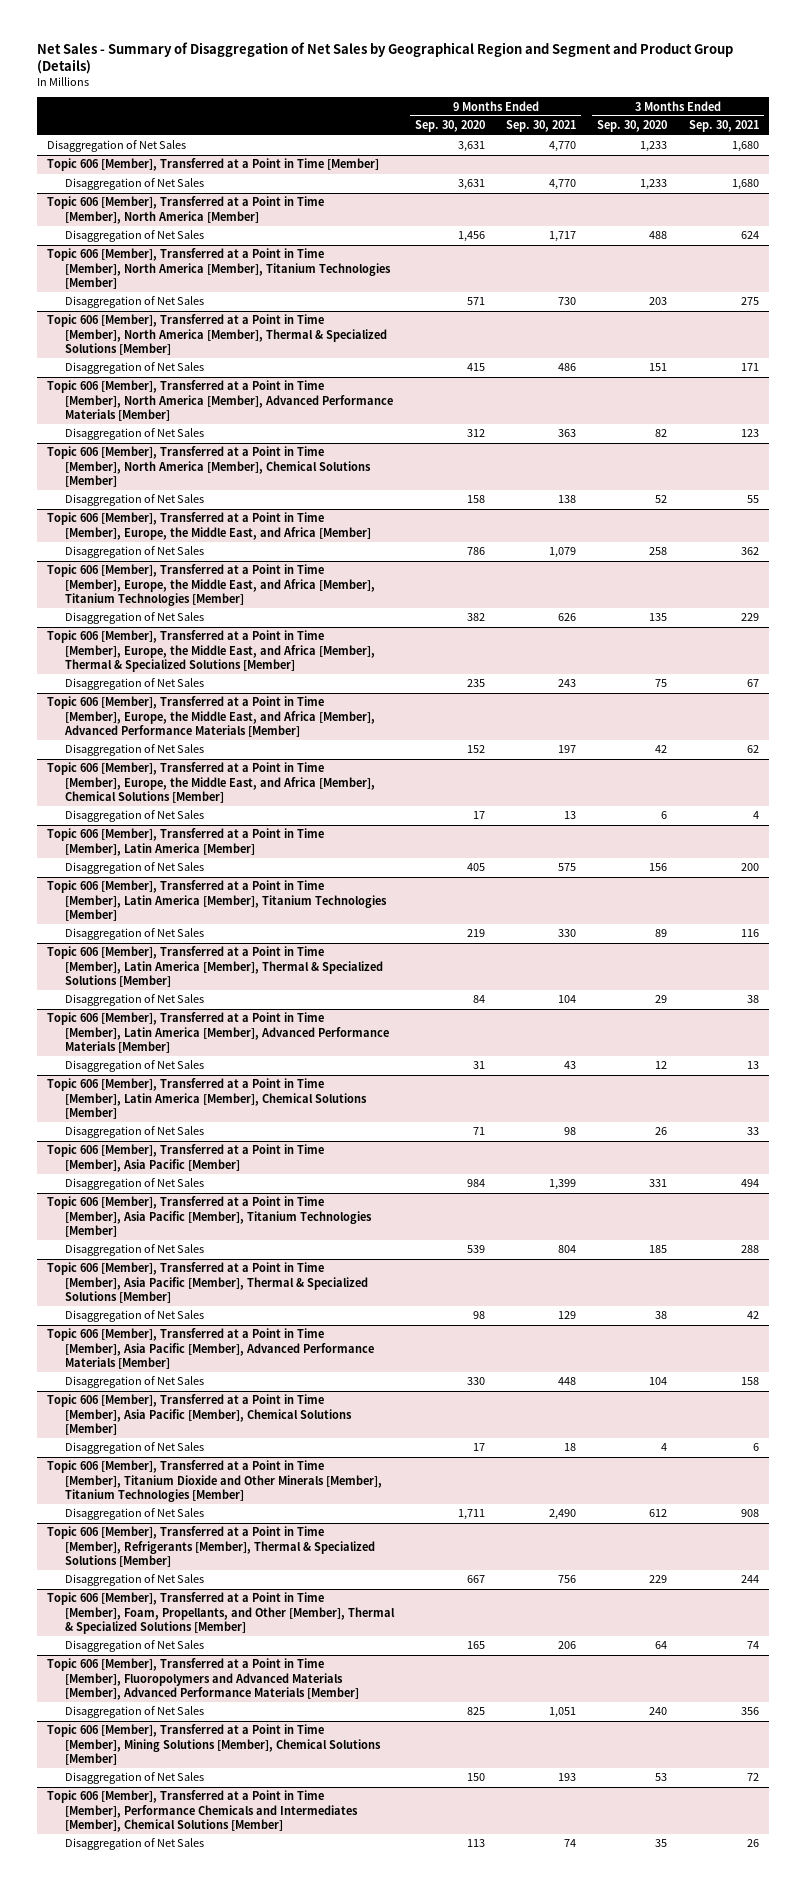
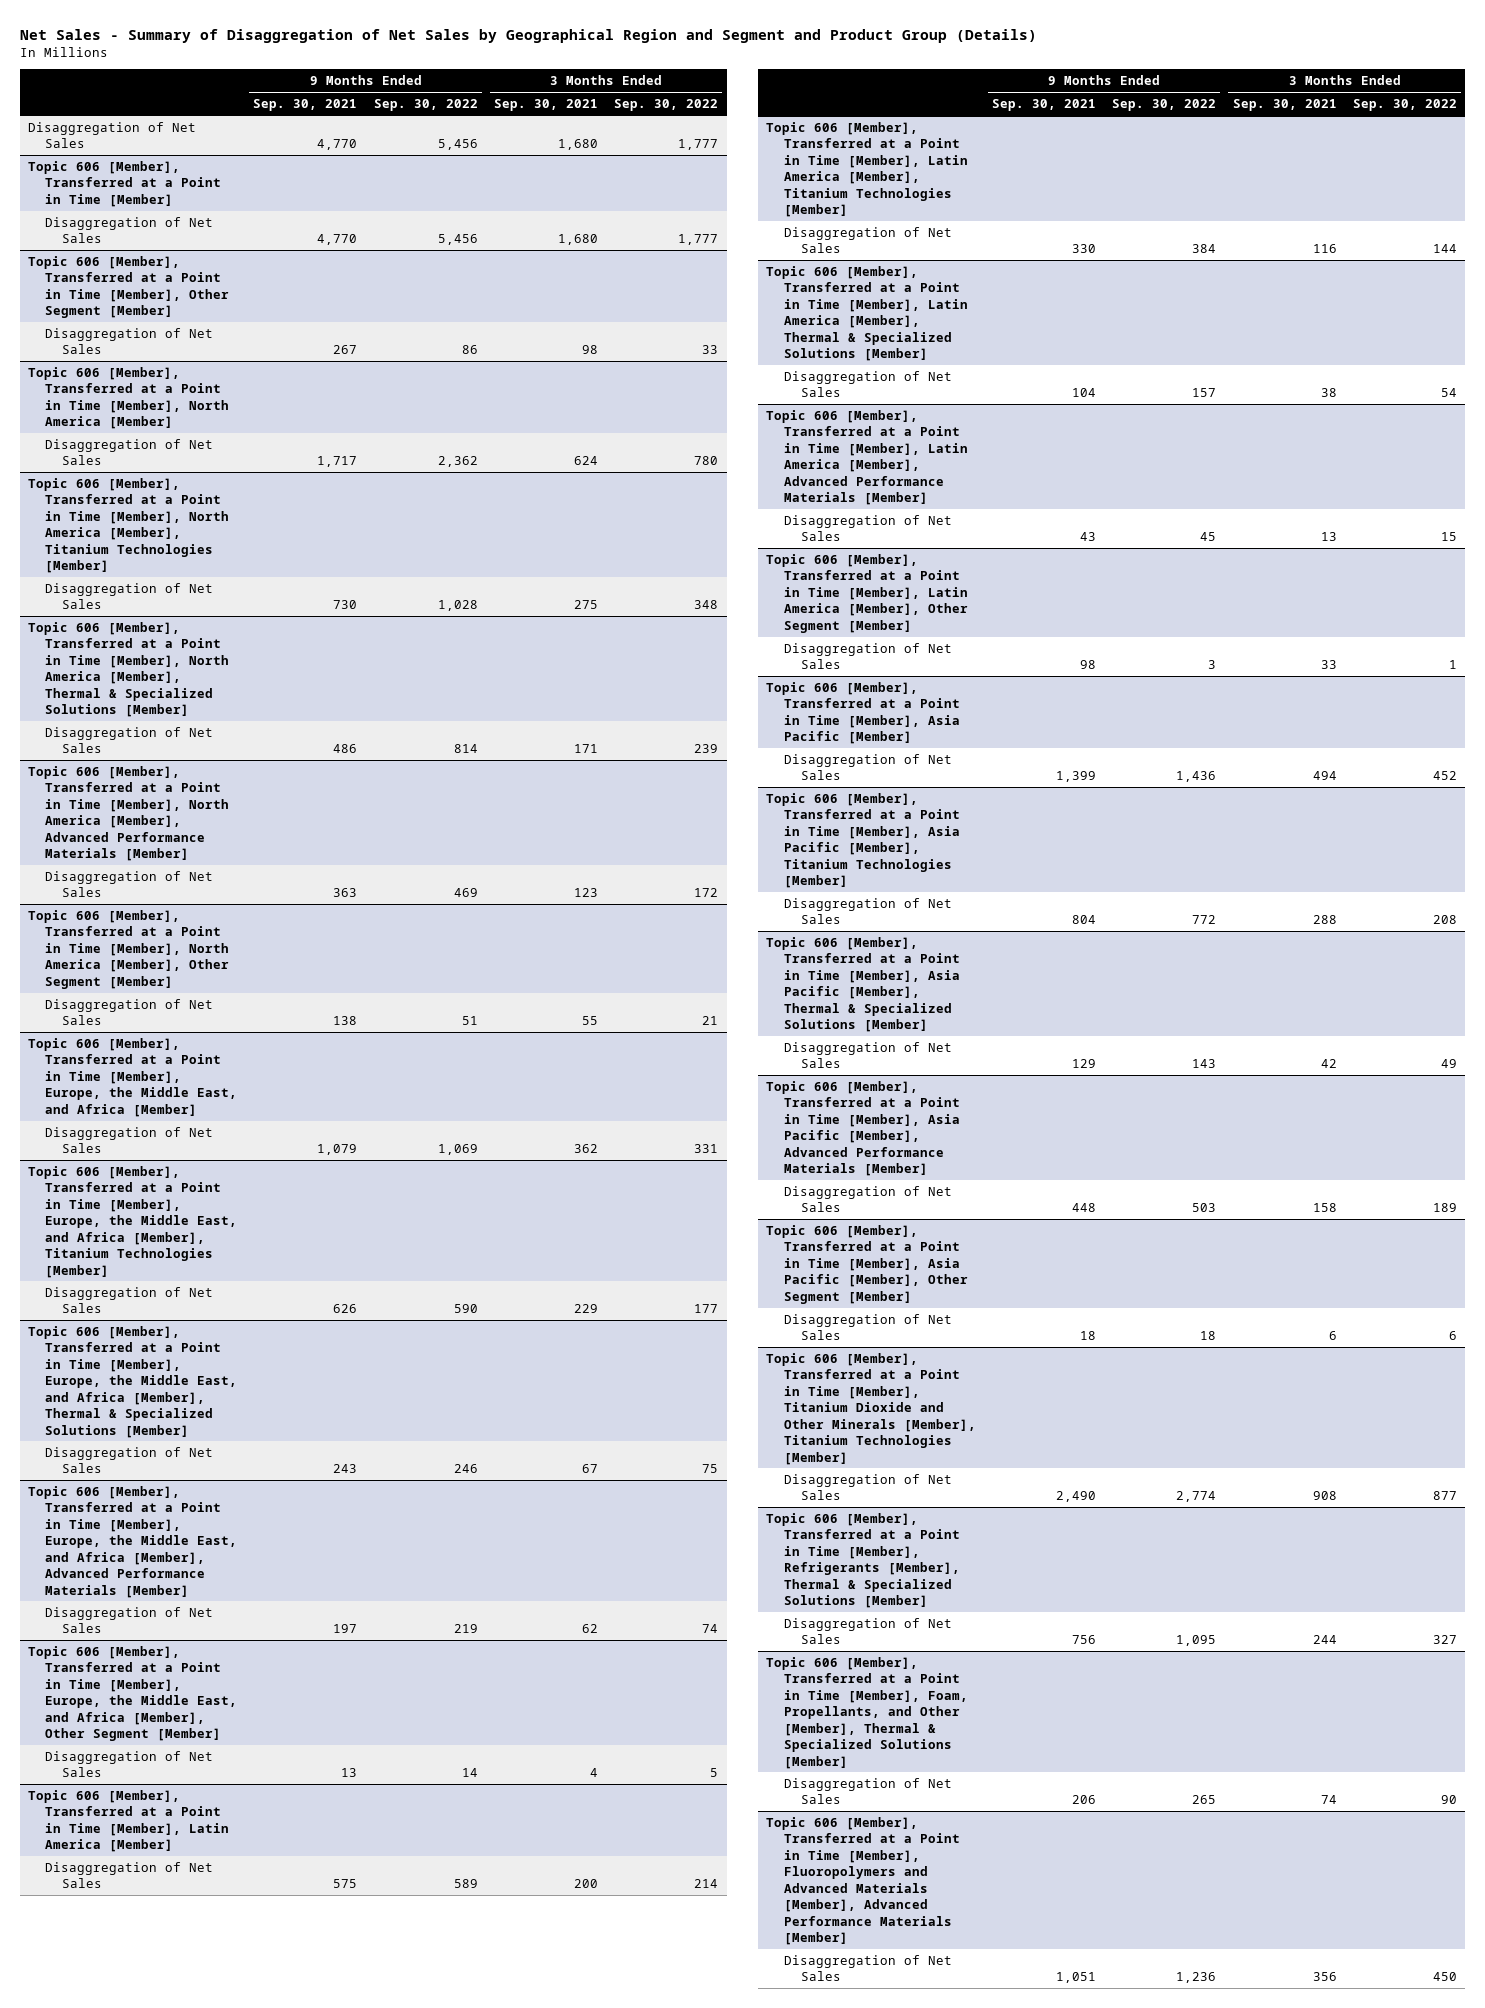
- | 9 Months Ended Sep. 30, 2020 | 9 Months Ended Sep. 30, 2021 | 3 Months Ended Sep. 30, 2020 | 3 Months Ended Sep. 30, 2021
+ | 9 Months Ended Sep. 30, 2021 | 9 Months Ended Sep. 30, 2022 | 3 Months Ended Sep. 30, 2021 | 3 Months Ended Sep. 30, 2022
+ Topic 606 [Member], Transferred at a Point in Time [Member], Other Segment [Member]
+ Disaggregation of Net Sales | 267 | 86 | 98 | 33
- Topic 606 [Member], Transferred at a Point in Time [Member], North America [Member], Chemical Solutions [Member]
+ Topic 606 [Member], Transferred at a Point in Time [Member], North America [Member], Other Segment [Member]
- Topic 606 [Member], Transferred at a Point in Time [Member], Europe, the Middle East, and Africa [Member], Chemical Solutions [Member]
+ Topic 606 [Member], Transferred at a Point in Time [Member], Europe, the Middle East, and Africa [Member], Other Segment [Member]
- Topic 606 [Member], Transferred at a Point in Time [Member], Latin America [Member], Chemical Solutions [Member]
+ Topic 606 [Member], Transferred at a Point in Time [Member], Latin America [Member], Other Segment [Member]
- Topic 606 [Member], Transferred at a Point in Time [Member], Asia Pacific [Member], Chemical Solutions [Member]
+ Topic 606 [Member], Transferred at a Point in Time [Member], Asia Pacific [Member], Other Segment [Member]
- Topic 606 [Member], Transferred at a Point in Time [Member], Mining Solutions [Member], Chemical Solutions [Member]
- Disaggregation of Net Sales | 150 | 193 | 53 | 72
- Topic 606 [Member], Transferred at a Point in Time [Member], Performance Chemicals and Intermediates [Member], Chemical Solutions [Member]
- Disaggregation of Net Sales | 113 | 74 | 35 | 26

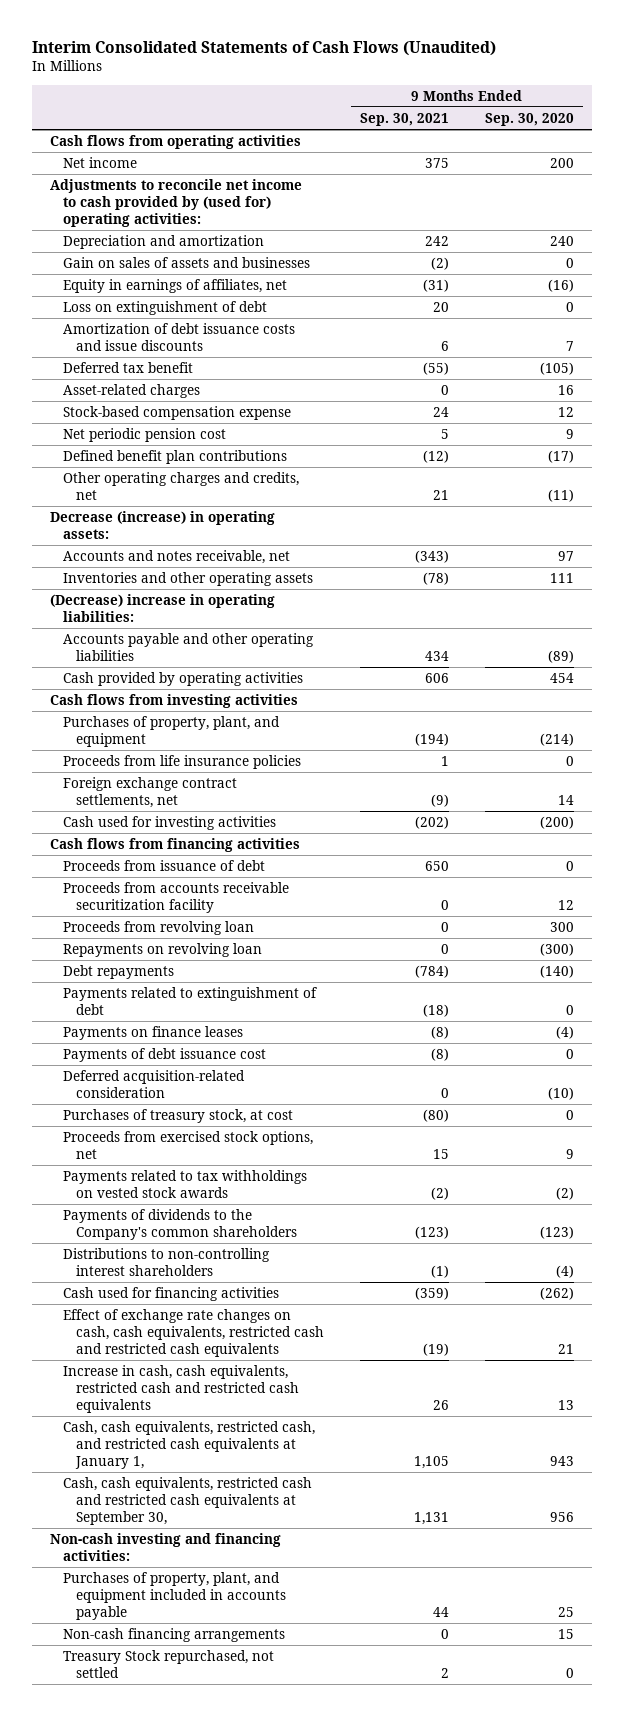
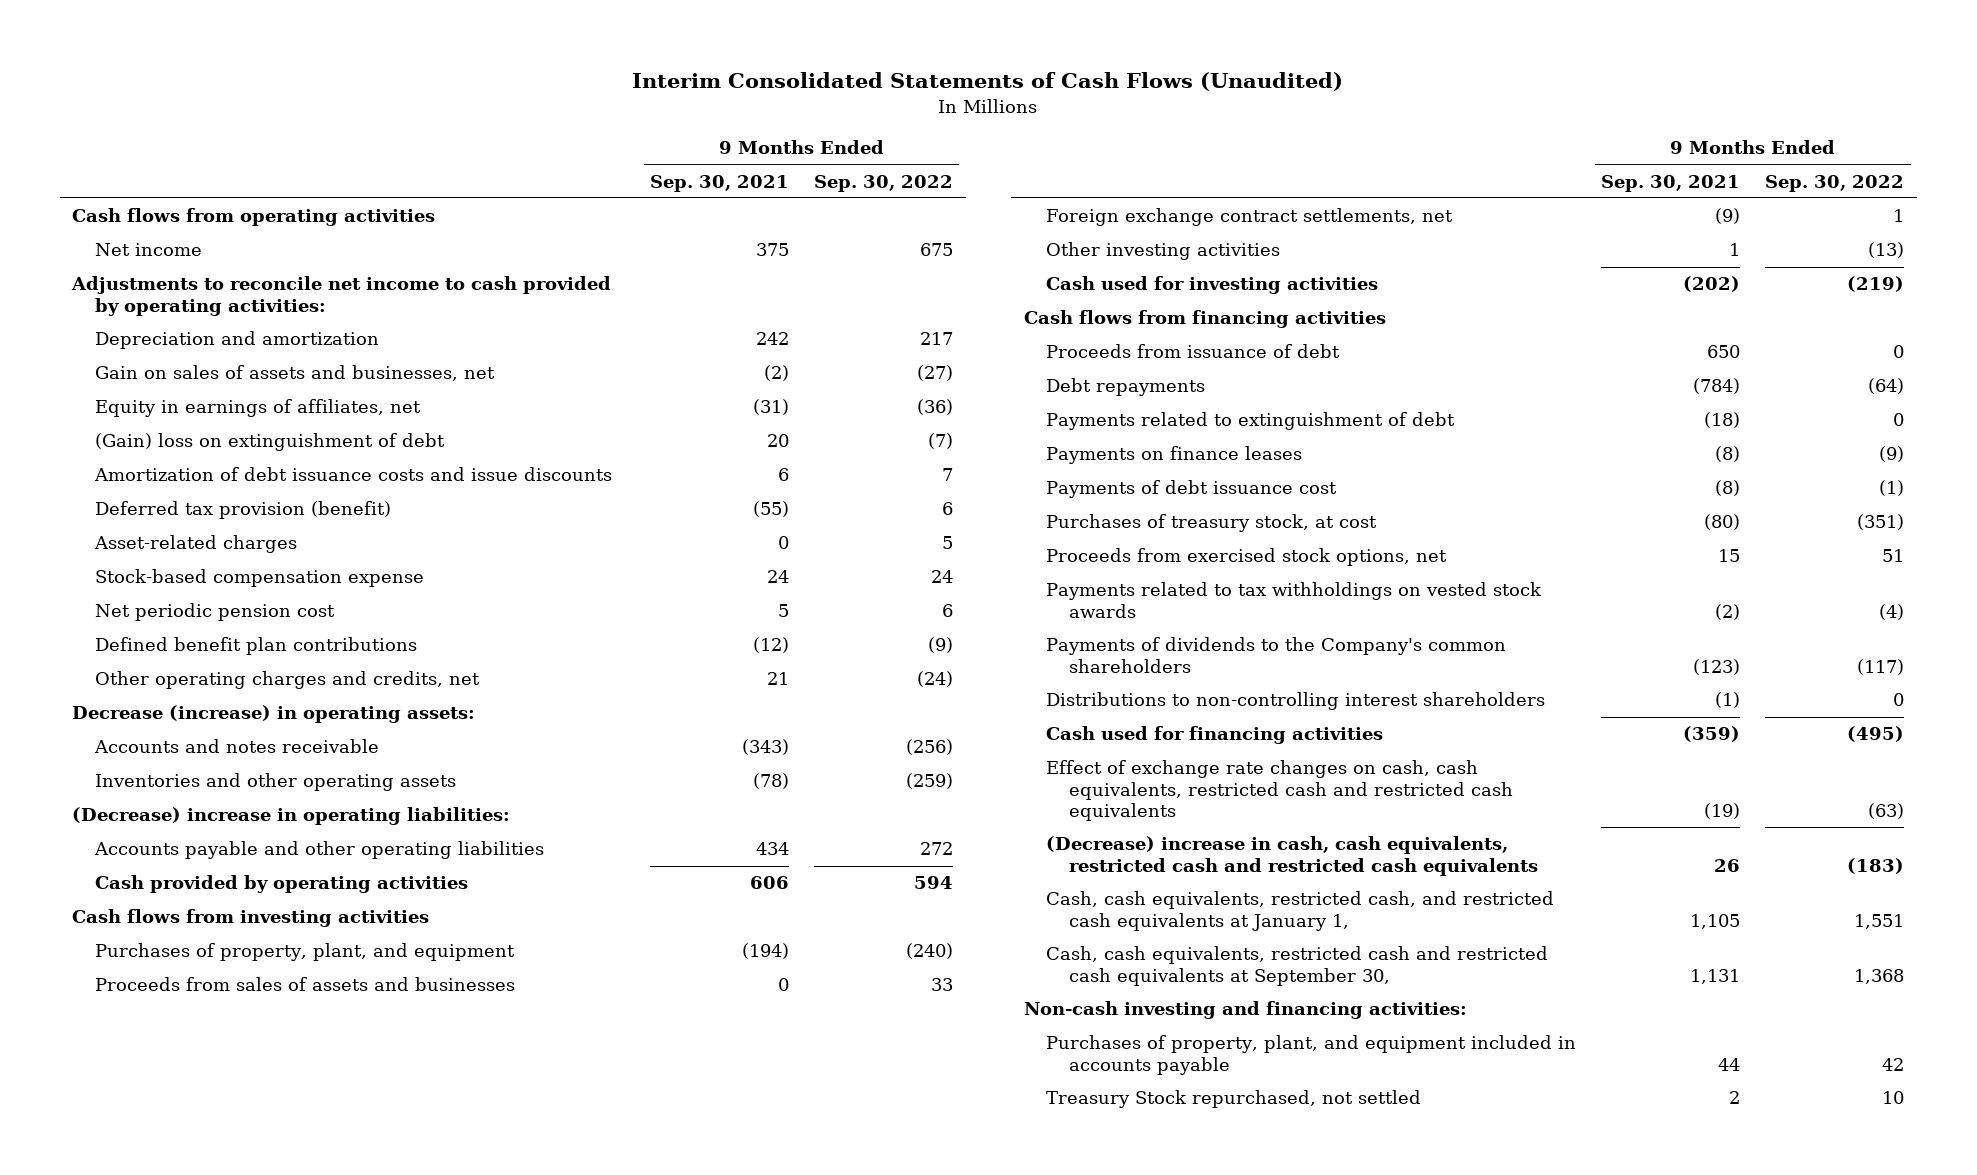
- | 9 Months Ended Sep. 30, 2021 | 9 Months Ended Sep. 30, 2020
+ | 9 Months Ended Sep. 30, 2021 | 9 Months Ended Sep. 30, 2022
- Adjustments to reconcile net income to cash provided by (used for) operating activities:
+ Adjustments to reconcile net income to cash provided by operating activities:
- Gain on sales of assets and businesses | (2) | 0
+ Gain on sales of assets and businesses, net | (2) | (27)
- Loss on extinguishment of debt | 20 | 0
+ (Gain) loss on extinguishment of debt | 20 | (7)
- Deferred tax benefit | (55) | (105)
+ Deferred tax provision (benefit) | (55) | 6
- Accounts and notes receivable, net | (343) | 97
+ Accounts and notes receivable | (343) | (256)
- Proceeds from life insurance policies | 1 | 0
+ Proceeds from sales of assets and businesses | 0 | 33
+ Other investing activities | 1 | (13)
- Proceeds from accounts receivable securitization facility | 0 | 12
- Proceeds from revolving loan | 0 | 300
- Repayments on revolving loan | 0 | (300)
- Deferred acquisition-related consideration | 0 | (10)
- Increase in cash, cash equivalents, restricted cash and restricted cash equivalents | 26 | 13
+ (Decrease) increase in cash, cash equivalents, restricted cash and restricted cash equivalents | 26 | (183)
- Non-cash financing arrangements | 0 | 15

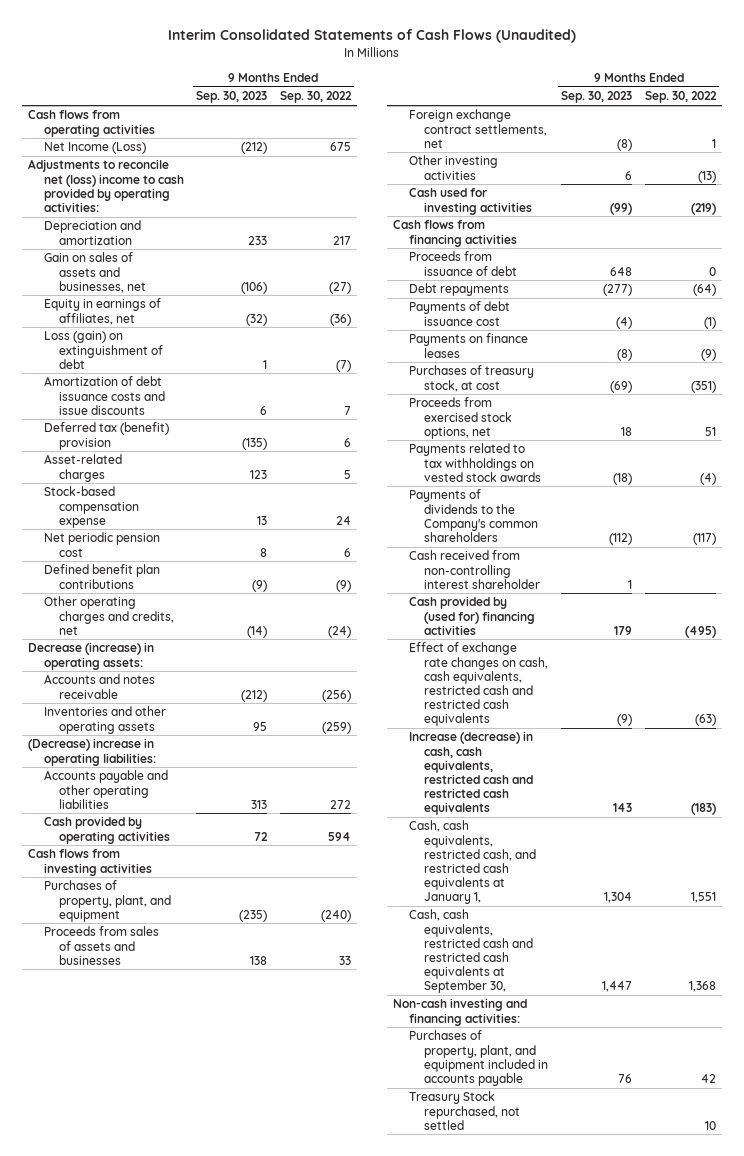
- | 9 Months Ended Sep. 30, 2021 | 9 Months Ended Sep. 30, 2022
+ | 9 Months Ended Sep. 30, 2023 | 9 Months Ended Sep. 30, 2022
- Net income | 375 | 675
- Adjustments to reconcile net income to cash provided by operating activities:
+ Net Income (Loss) | (212) | 675
+ Adjustments to reconcile net (loss) income to cash provided by operating activities:
- (Gain) loss on extinguishment of debt | 20 | (7)
+ Loss (gain) on extinguishment of debt | 1 | (7)
- Deferred tax provision (benefit) | (55) | 6
+ Deferred tax (benefit) provision | (135) | 6
- Payments related to extinguishment of debt | (18) | 0
moved down: Payments on finance leases | (8) | (9)
- Distributions to non-controlling interest shareholders | (1) | 0
- Cash used for financing activities | (359) | (495)
+ Cash received from non-controlling interest shareholder | 1 |
+ Cash provided by (used for) financing activities | 179 | (495)
- (Decrease) increase in cash, cash equivalents, restricted cash and restricted cash equivalents | 26 | (183)
+ Increase (decrease) in cash, cash equivalents, restricted cash and restricted cash equivalents | 143 | (183)

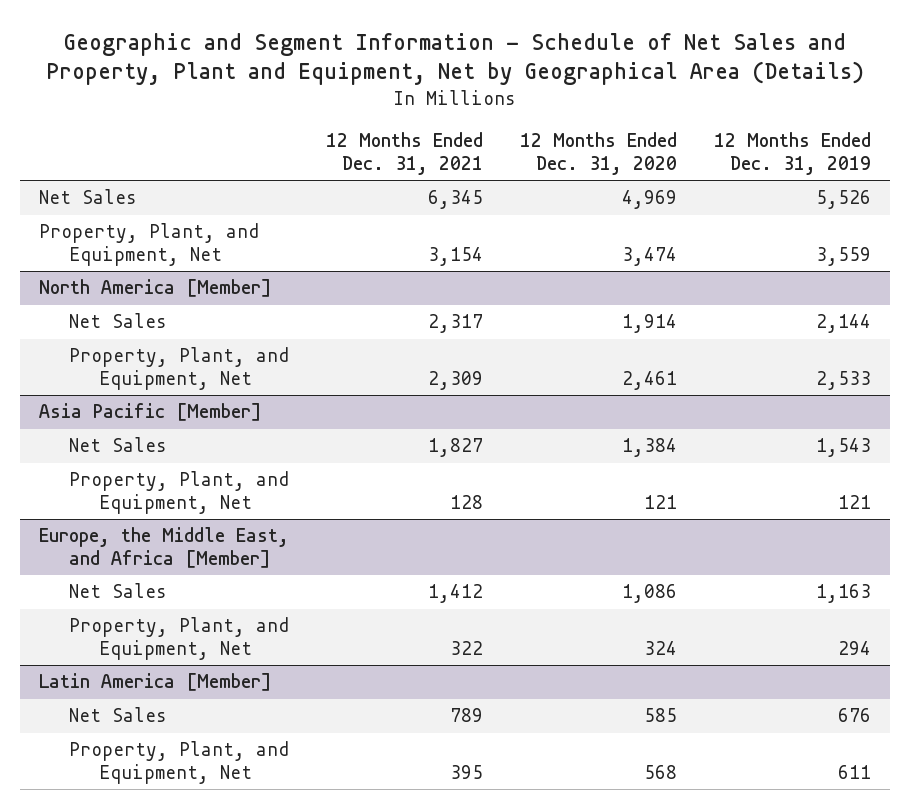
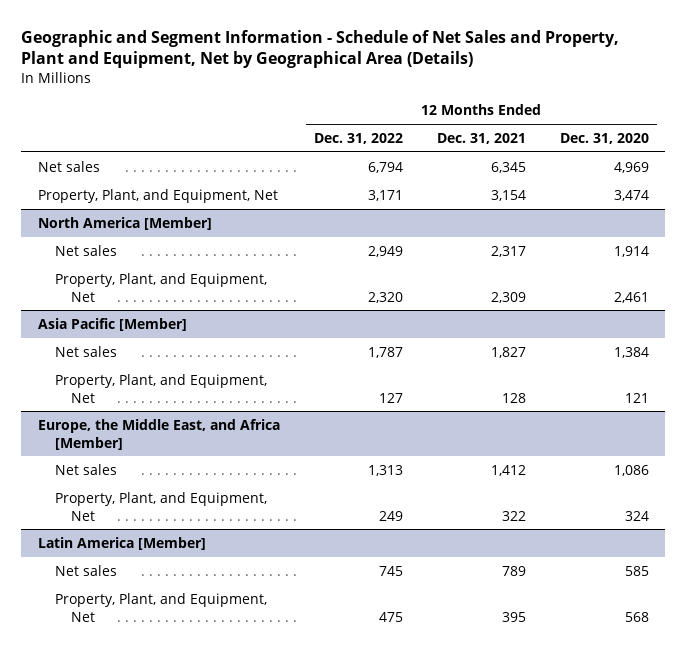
- | 12 Months Ended Dec. 31, 2021 | 12 Months Ended Dec. 31, 2020 | 12 Months Ended Dec. 31, 2019
+ | 12 Months Ended Dec. 31, 2022 | 12 Months Ended Dec. 31, 2021 | 12 Months Ended Dec. 31, 2020
- Net Sales | 6,345 | 4,969 | 5,526
+ Net sales | 6,794 | 6,345 | 4,969
@ North America [Member]
- Net Sales | 2,317 | 1,914 | 2,144
+ Net sales | 2,949 | 2,317 | 1,914
@ Asia Pacific [Member]
- Net Sales | 1,827 | 1,384 | 1,543
+ Net sales | 1,787 | 1,827 | 1,384
@ Europe, the Middle East, and Africa [Member]
- Net Sales | 1,412 | 1,086 | 1,163
+ Net sales | 1,313 | 1,412 | 1,086
@ Latin America [Member]
- Net Sales | 789 | 585 | 676
+ Net sales | 745 | 789 | 585

